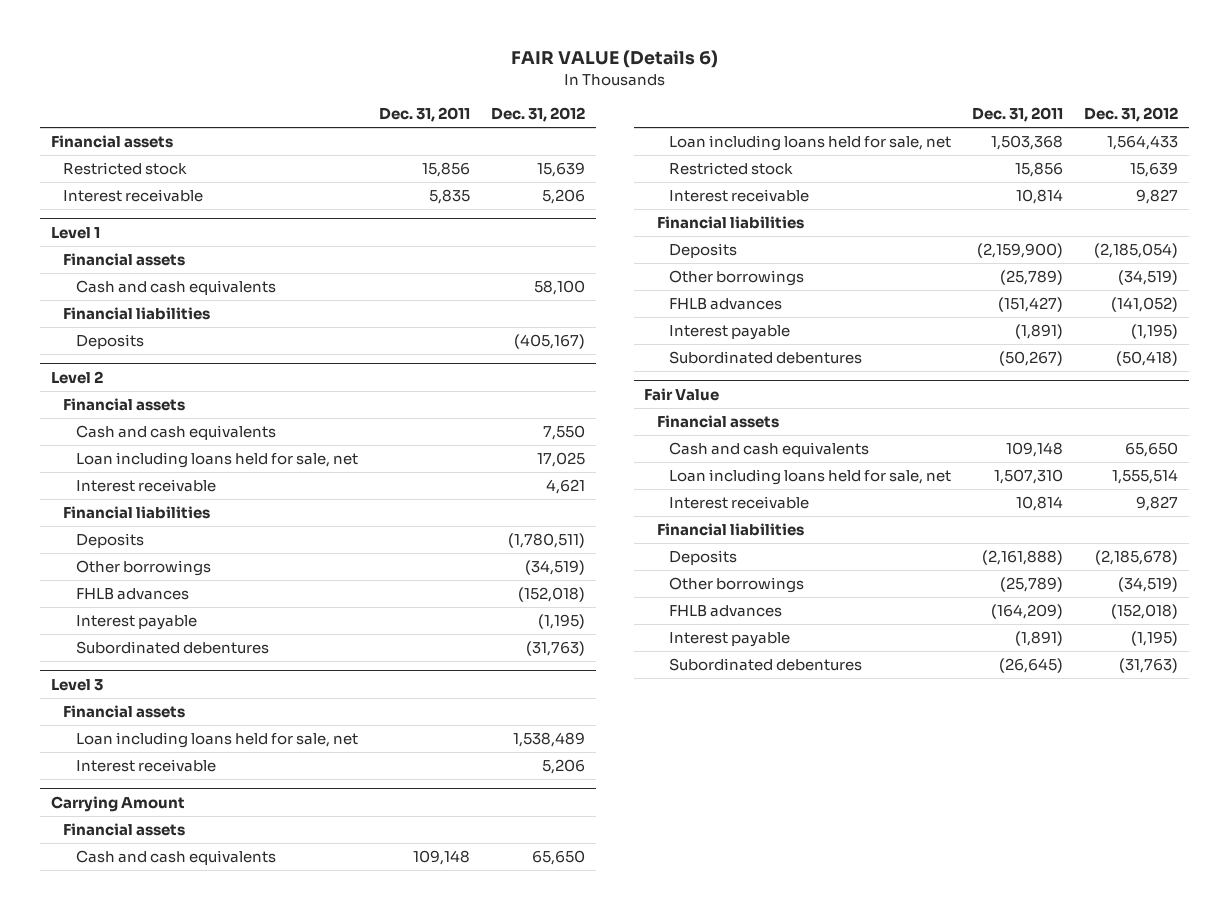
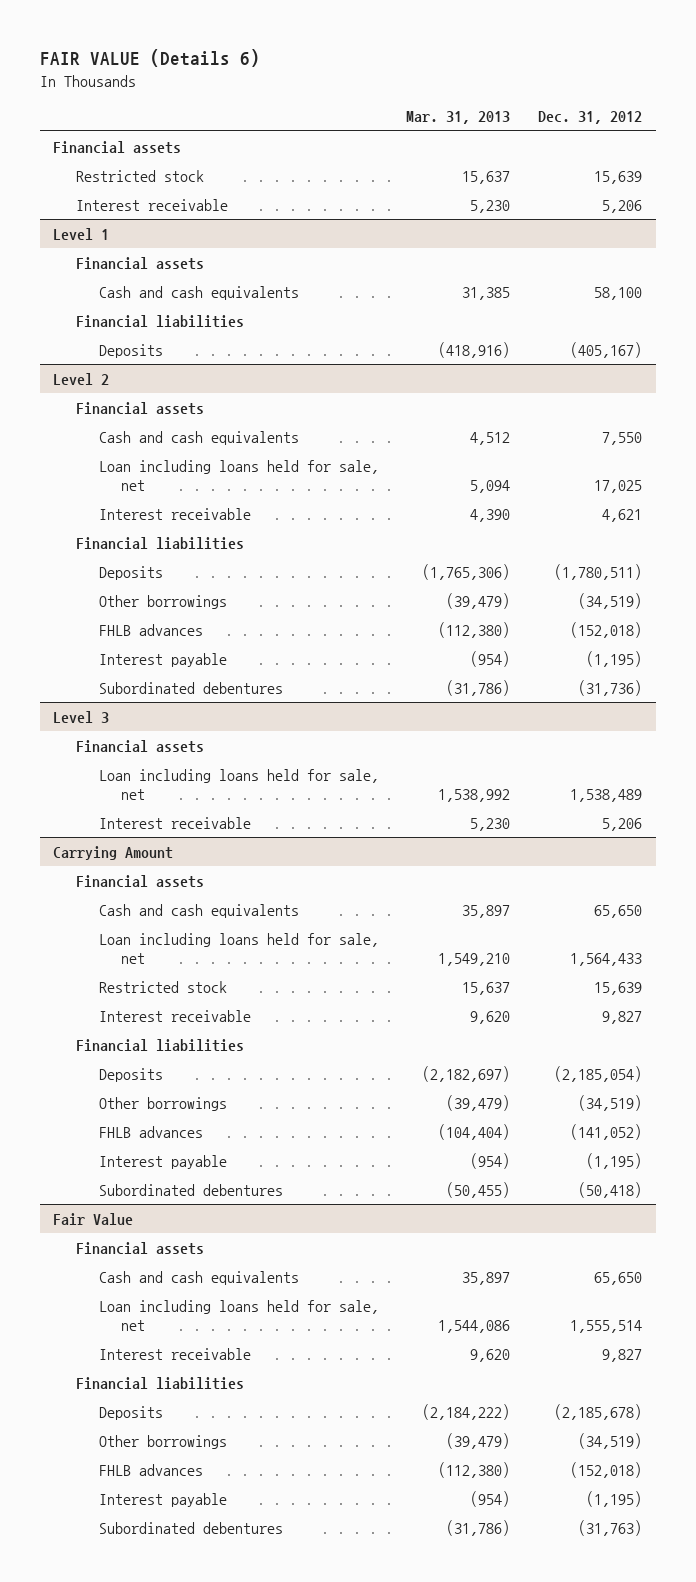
- | Dec. 31, 2011 | Dec. 31, 2012
+ | Mar. 31, 2013 | Dec. 31, 2012
@ Level 2
- Subordinated debentures | | (31,763)
+ Subordinated debentures | (31,786) | (31,736)

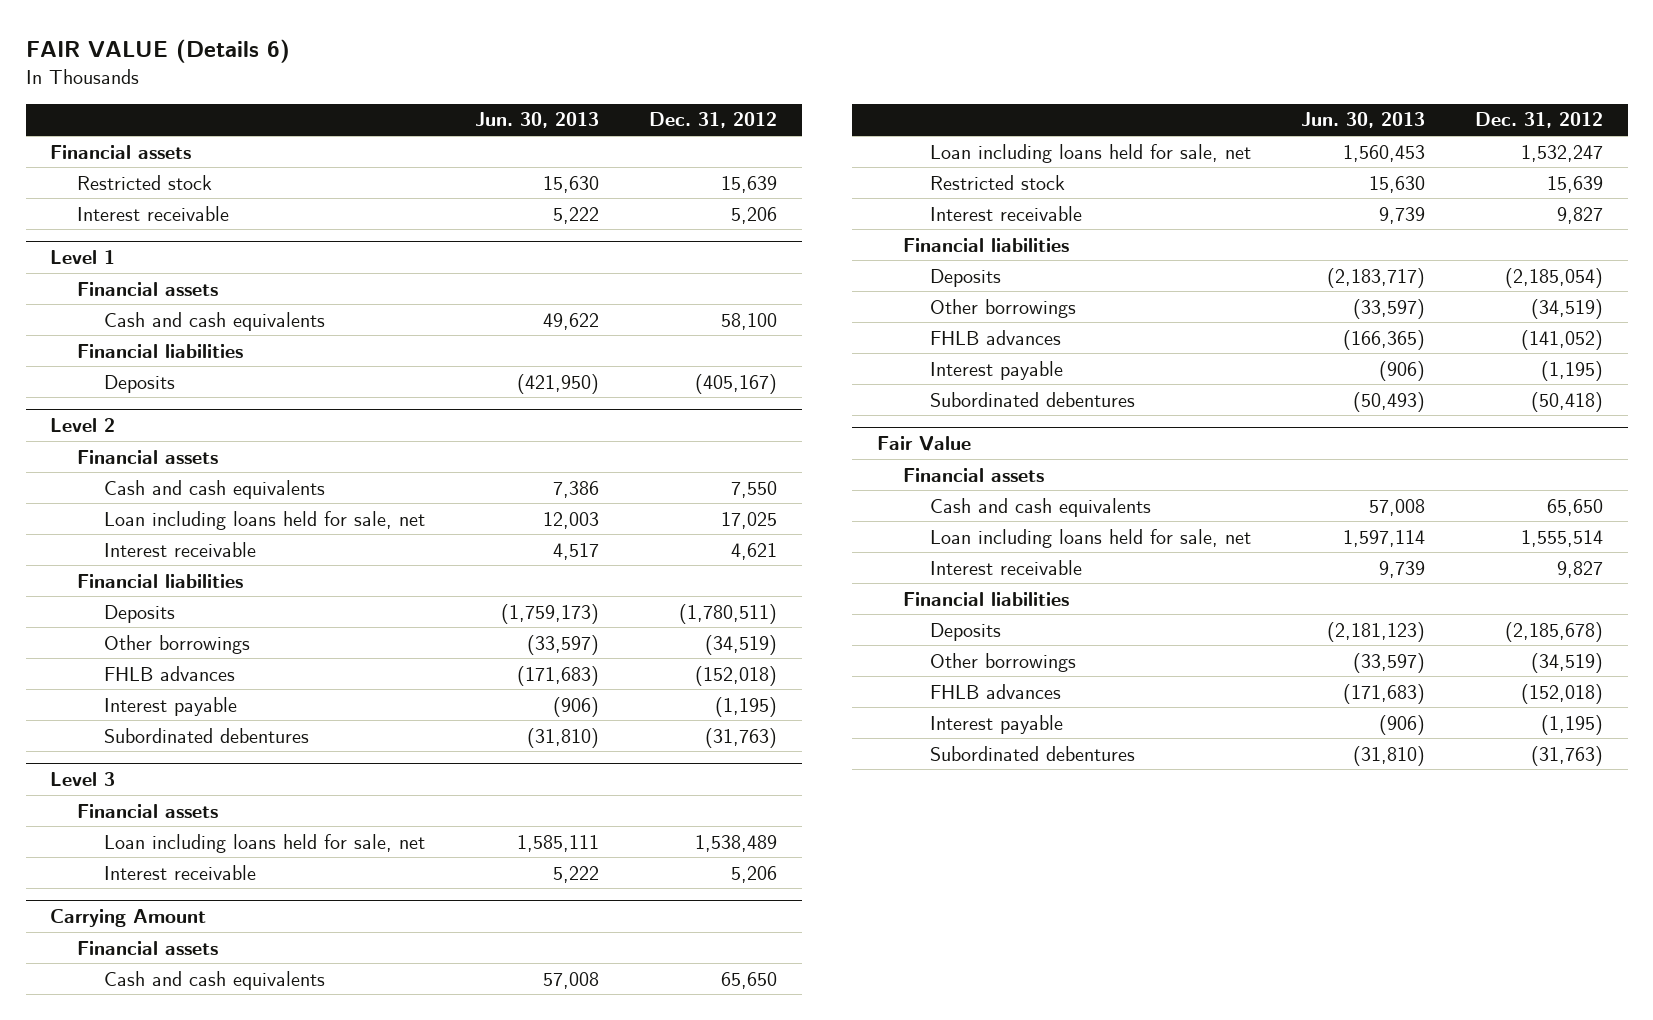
- | Mar. 31, 2013 | Dec. 31, 2012
+ | Jun. 30, 2013 | Dec. 31, 2012
@ Level 2
- Subordinated debentures | (31,786) | (31,736)
+ Subordinated debentures | (31,810) | (31,763)
@ Carrying Amount
- Loan including loans held for sale, net | 1,549,210 | 1,564,433
+ Loan including loans held for sale, net | 1,560,453 | 1,532,247

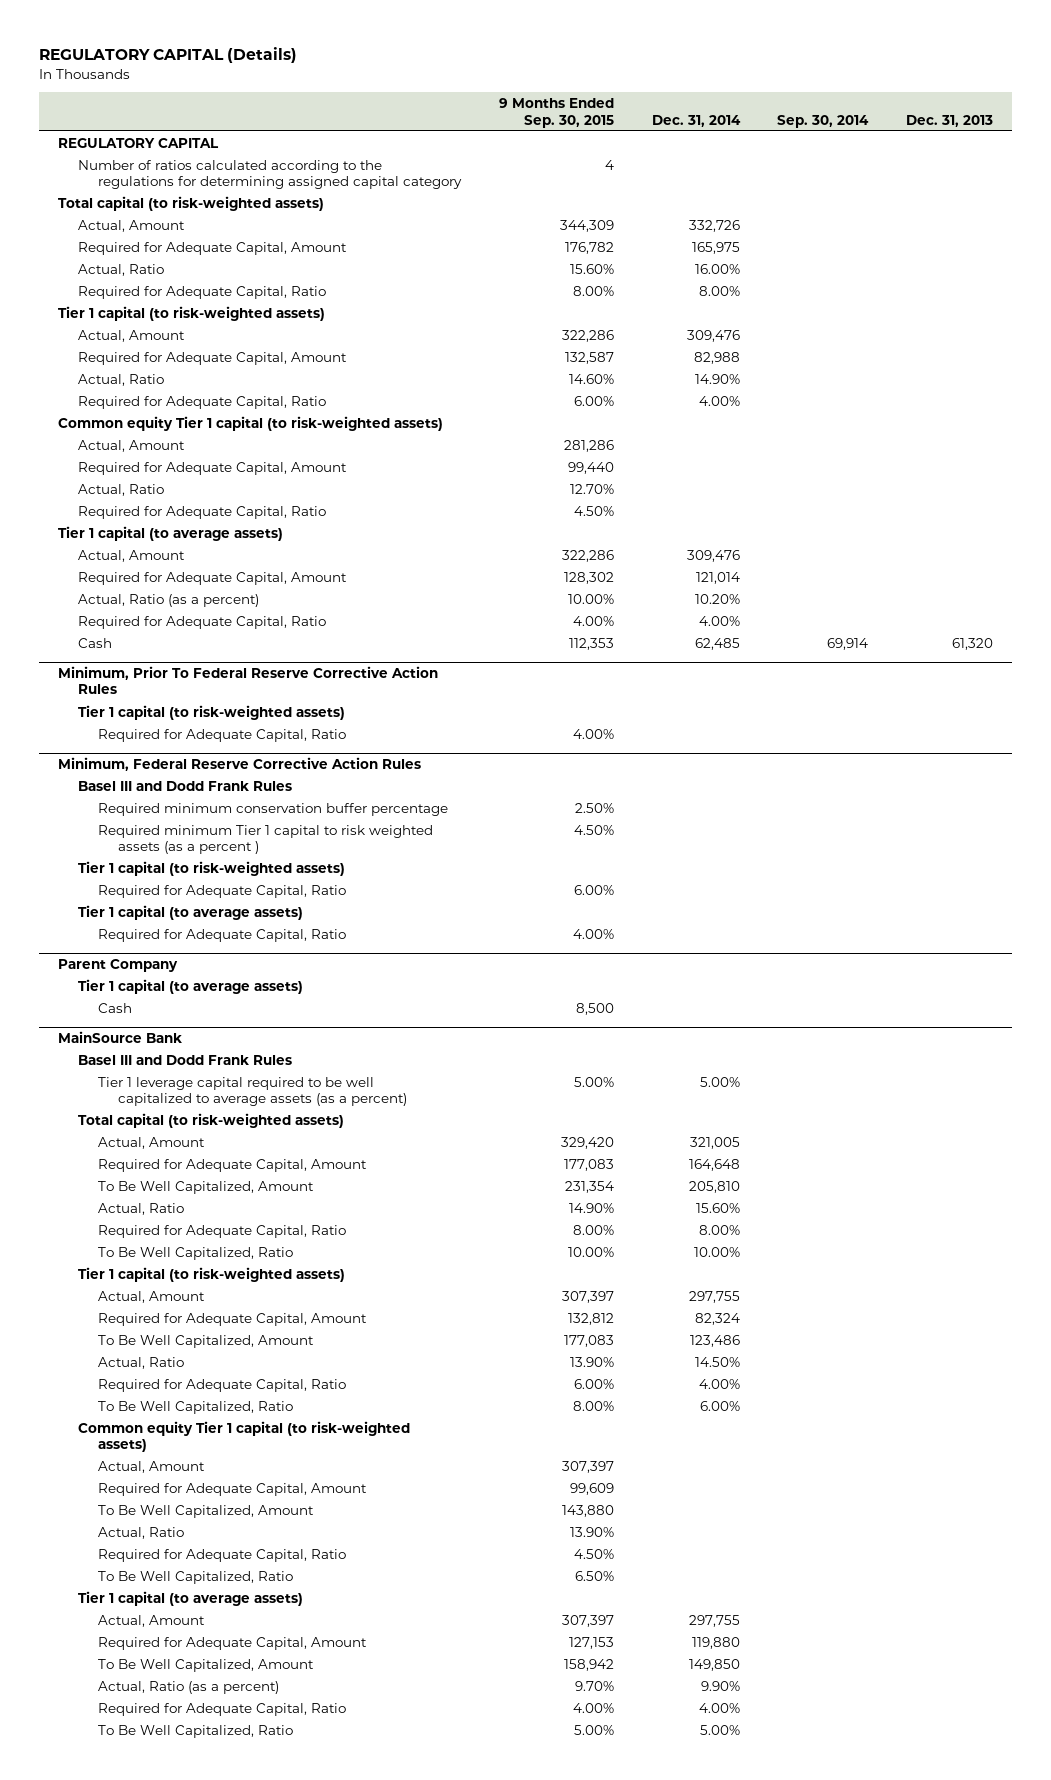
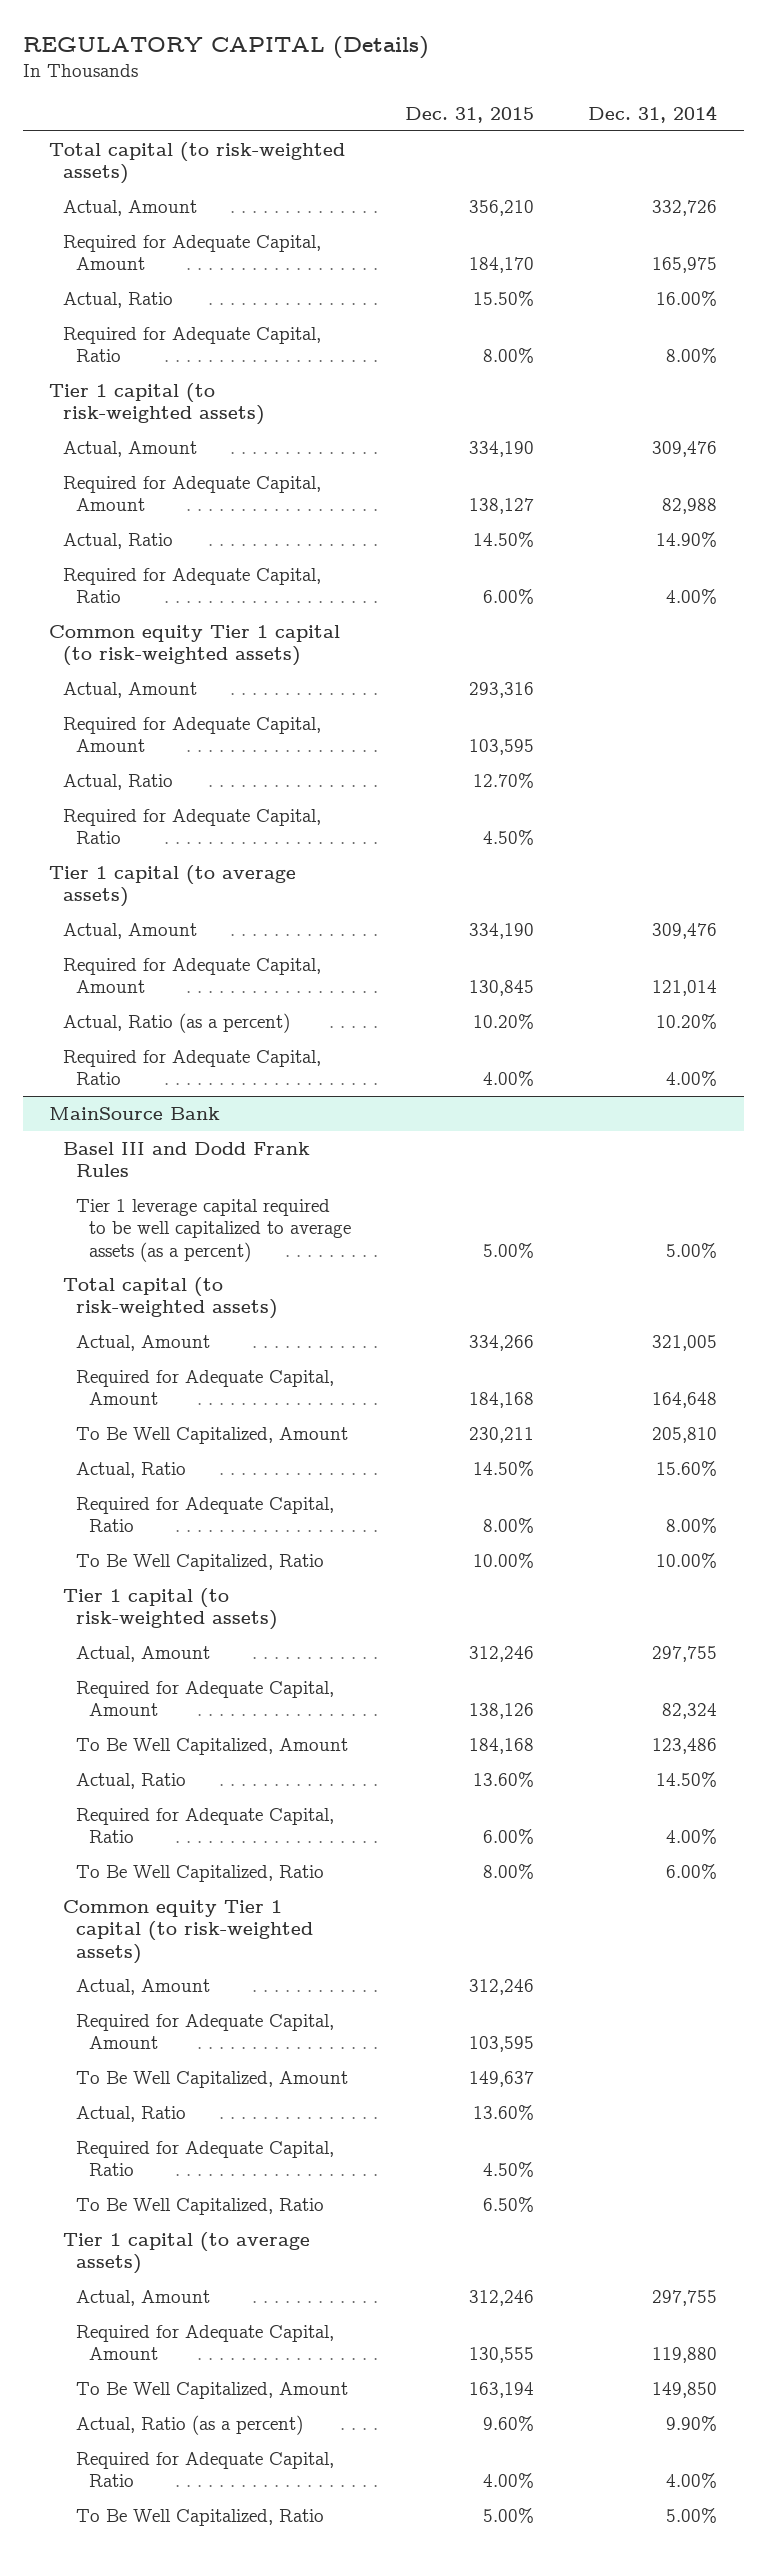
- | 9 Months Ended Sep. 30, 2015 | Dec. 31, 2014 | Sep. 30, 2014 | Dec. 31, 2013
+ | Dec. 31, 2015 | Dec. 31, 2014
- REGULATORY CAPITAL
- Number of ratios calculated according to the regulations for determining assigned capital category | 4 | | |
- Cash | 112,353 | 62,485 | 69,914 | 61,320
- Minimum, Prior To Federal Reserve Corrective Action Rules
- Tier 1 capital (to risk-weighted assets)
- Required for Adequate Capital, Ratio | 4.00% | | |
- Minimum, Federal Reserve Corrective Action Rules
- Basel III and Dodd Frank Rules
- Required minimum conservation buffer percentage | 2.50% | | |
- Required minimum Tier 1 capital to risk weighted assets (as a percent ) | 4.50% | | |
- Tier 1 capital (to risk-weighted assets)
- Required for Adequate Capital, Ratio | 6.00% | | |
- Tier 1 capital (to average assets)
- Required for Adequate Capital, Ratio | 4.00% | | |
- Parent Company
- Tier 1 capital (to average assets)
- Cash | 8,500 | | |

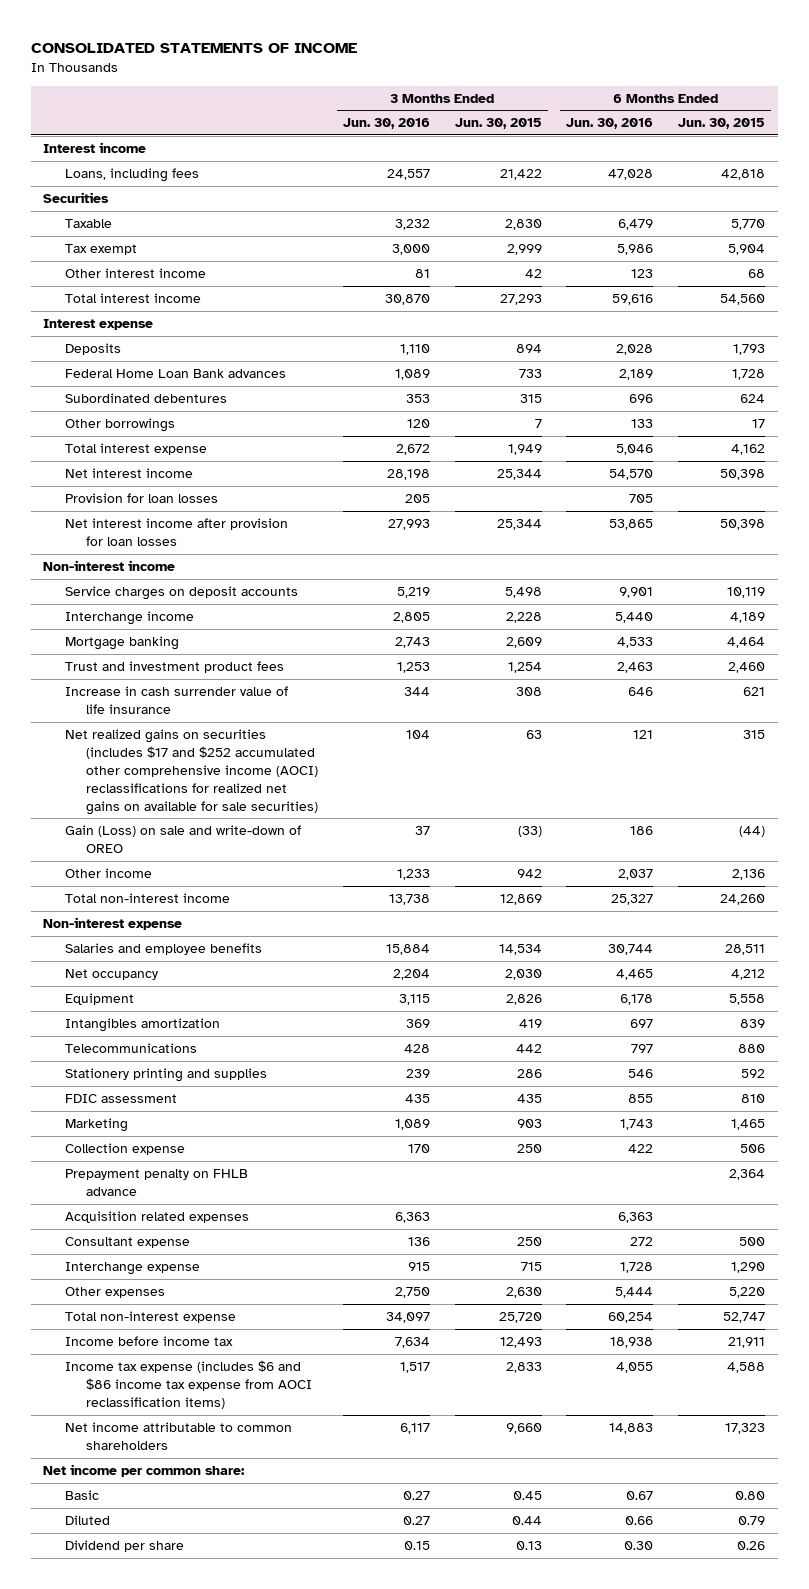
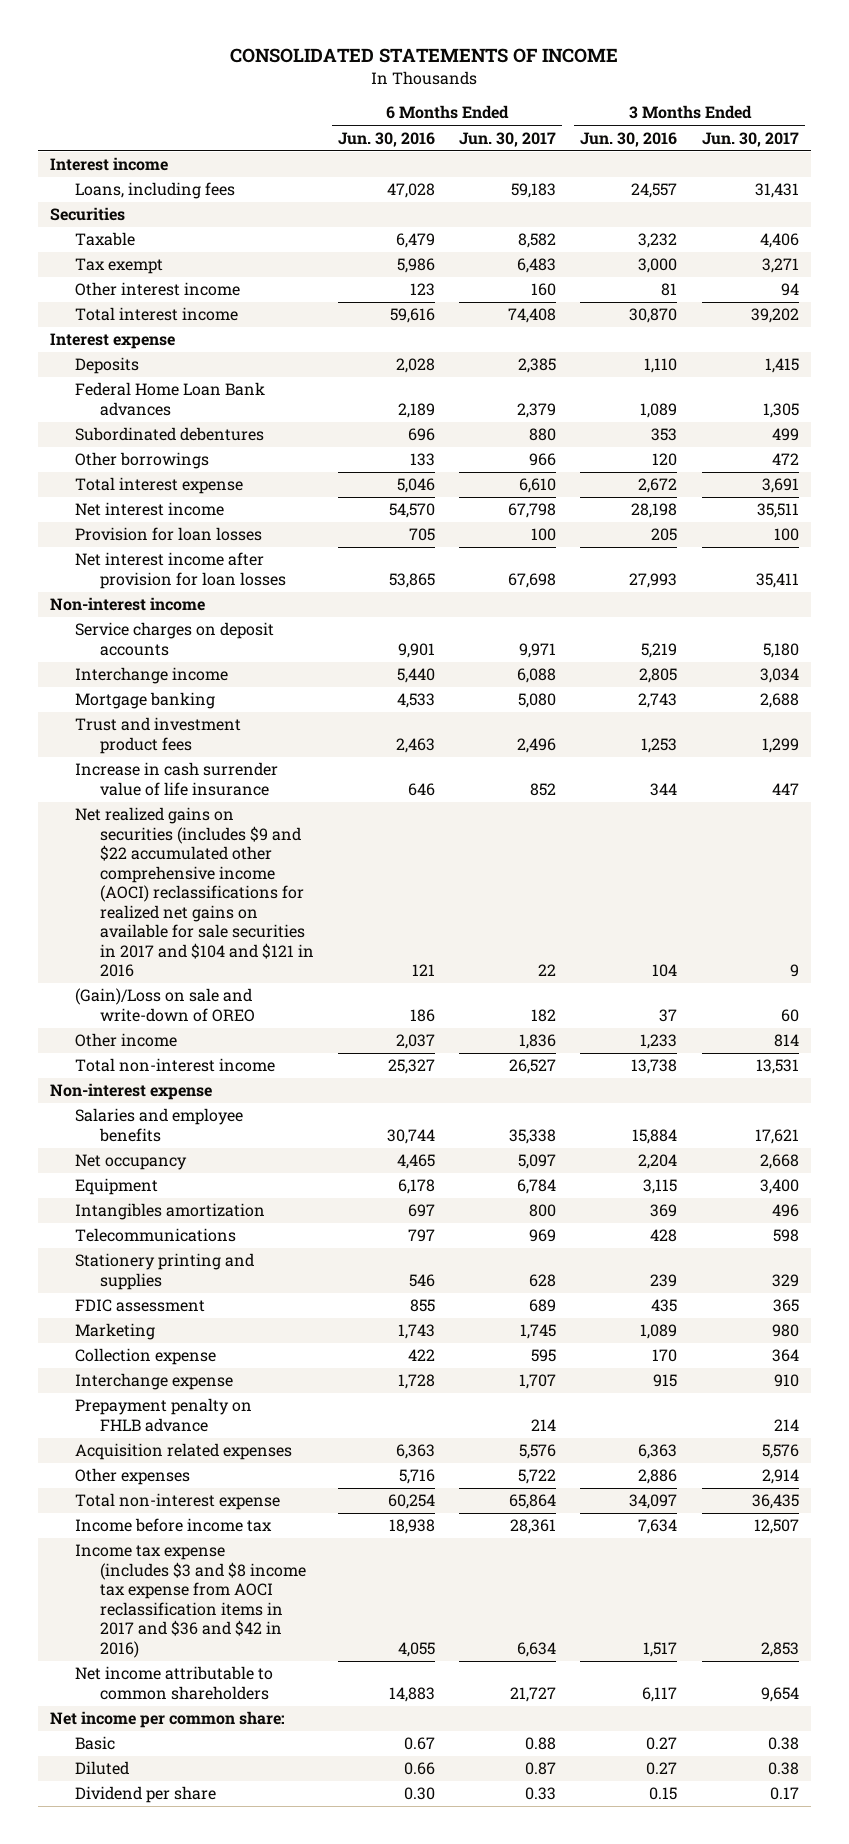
- | 3 Months Ended Jun. 30, 2016 | 3 Months Ended Jun. 30, 2015 | 6 Months Ended Jun. 30, 2016 | 6 Months Ended Jun. 30, 2015
+ | 6 Months Ended Jun. 30, 2016 | 6 Months Ended Jun. 30, 2017 | 3 Months Ended Jun. 30, 2016 | 3 Months Ended Jun. 30, 2017
- Net realized gains on securities (includes $17 and $252 accumulated other comprehensive income (AOCI) reclassifications for realized net gains on available for sale securities) | 104 | 63 | 121 | 315
- Gain (Loss) on sale and write-down of OREO | 37 | (33) | 186 | (44)
+ Net realized gains on securities (includes $9 and $22 accumulated other comprehensive income (AOCI) reclassifications for realized net gains on available for sale securities in 2017 and $104 and $121 in 2016 | 121 | 22 | 104 | 9
+ (Gain)/Loss on sale and write-down of OREO | 186 | 182 | 37 | 60
moved up: Interchange expense | 1,728 | 1,707 | 915 | 910
- Consultant expense | 136 | 250 | 272 | 500
- Other expenses | 2,750 | 2,630 | 5,444 | 5,220
+ Other expenses | 5,716 | 5,722 | 2,886 | 2,914
- Income tax expense (includes $6 and $86 income tax expense from AOCI reclassification items) | 1,517 | 2,833 | 4,055 | 4,588
+ Income tax expense (includes $3 and $8 income tax expense from AOCI reclassification items in 2017 and $36 and $42 in 2016) | 4,055 | 6,634 | 1,517 | 2,853

